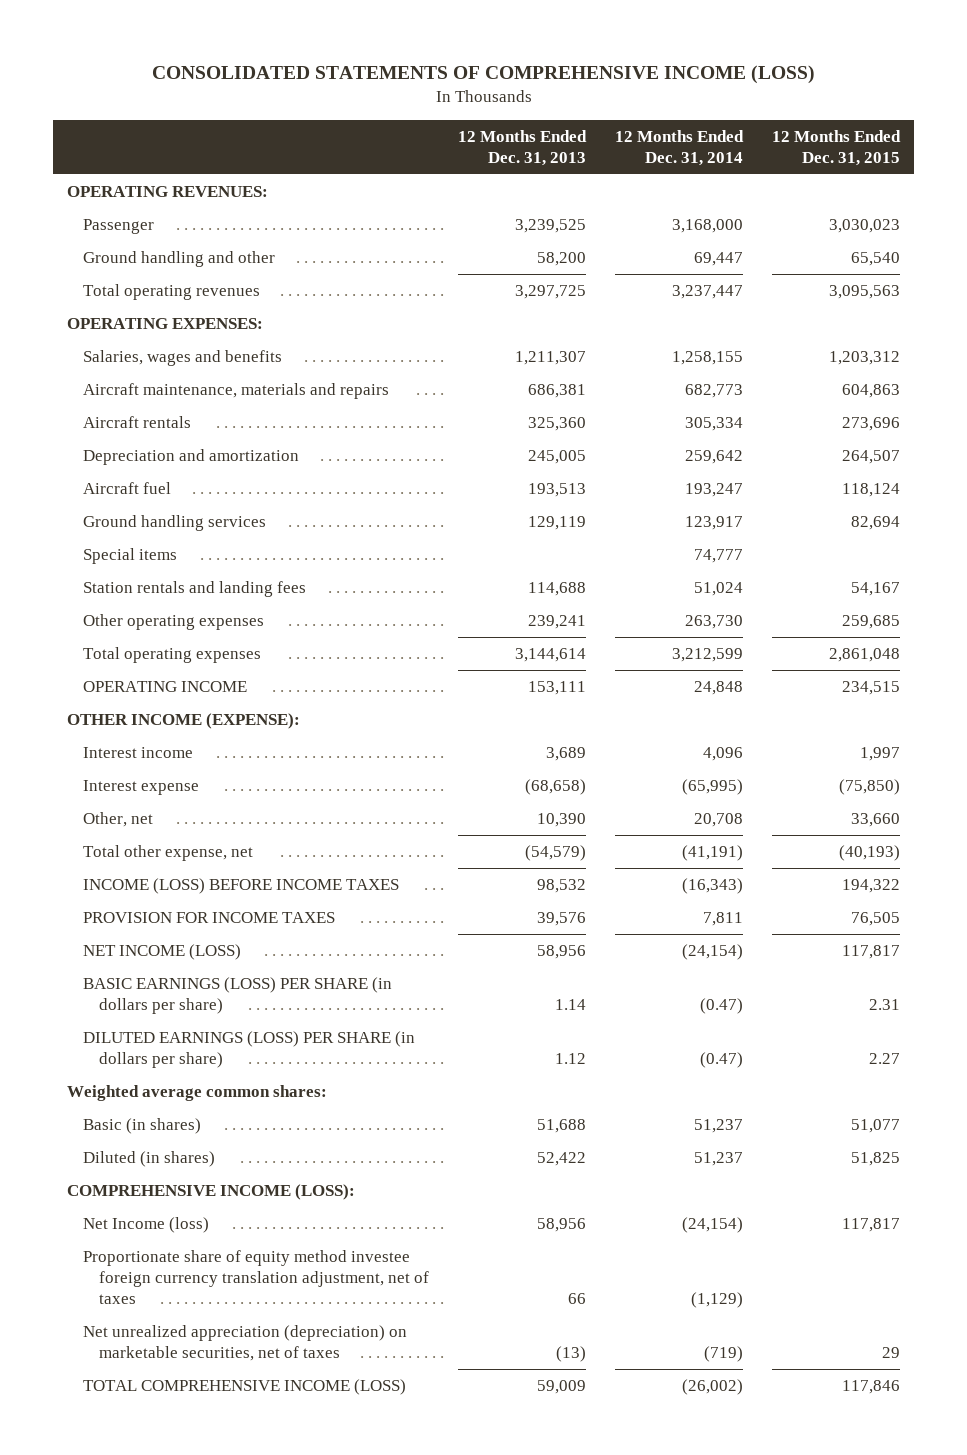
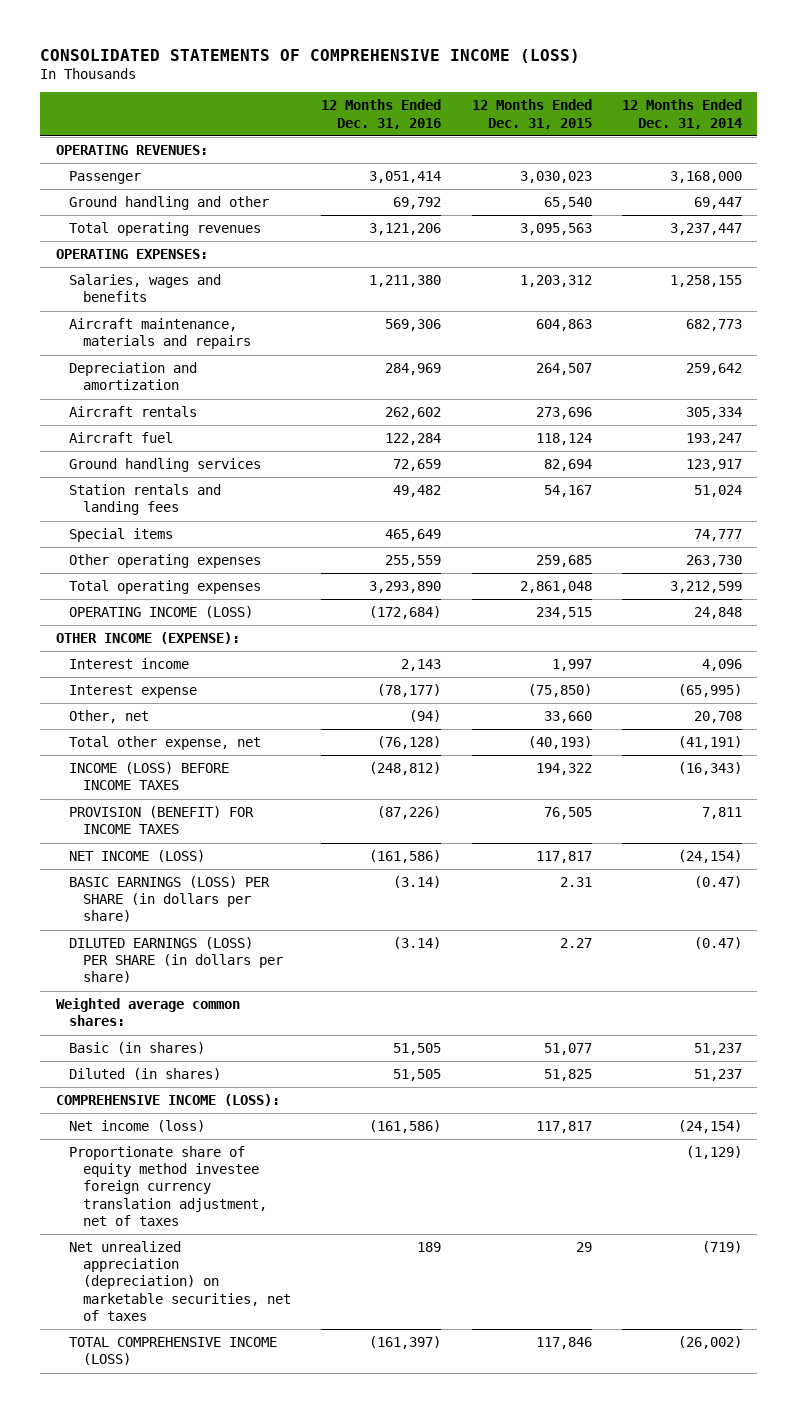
- | 12 Months Ended Dec. 31, 2013 | 12 Months Ended Dec. 31, 2014 | 12 Months Ended Dec. 31, 2015
+ | 12 Months Ended Dec. 31, 2016 | 12 Months Ended Dec. 31, 2015 | 12 Months Ended Dec. 31, 2014
moved down: Aircraft rentals | 262,602 | 273,696 | 305,334
moved down: Special items | 465,649 | | 74,777
- OPERATING INCOME | 153,111 | 24,848 | 234,515
+ OPERATING INCOME (LOSS) | (172,684) | 234,515 | 24,848
- PROVISION FOR INCOME TAXES | 39,576 | 7,811 | 76,505
+ PROVISION (BENEFIT) FOR INCOME TAXES | (87,226) | 76,505 | 7,811
- Net Income (loss) | 58,956 | (24,154) | 117,817
+ Net income (loss) | (161,586) | 117,817 | (24,154)

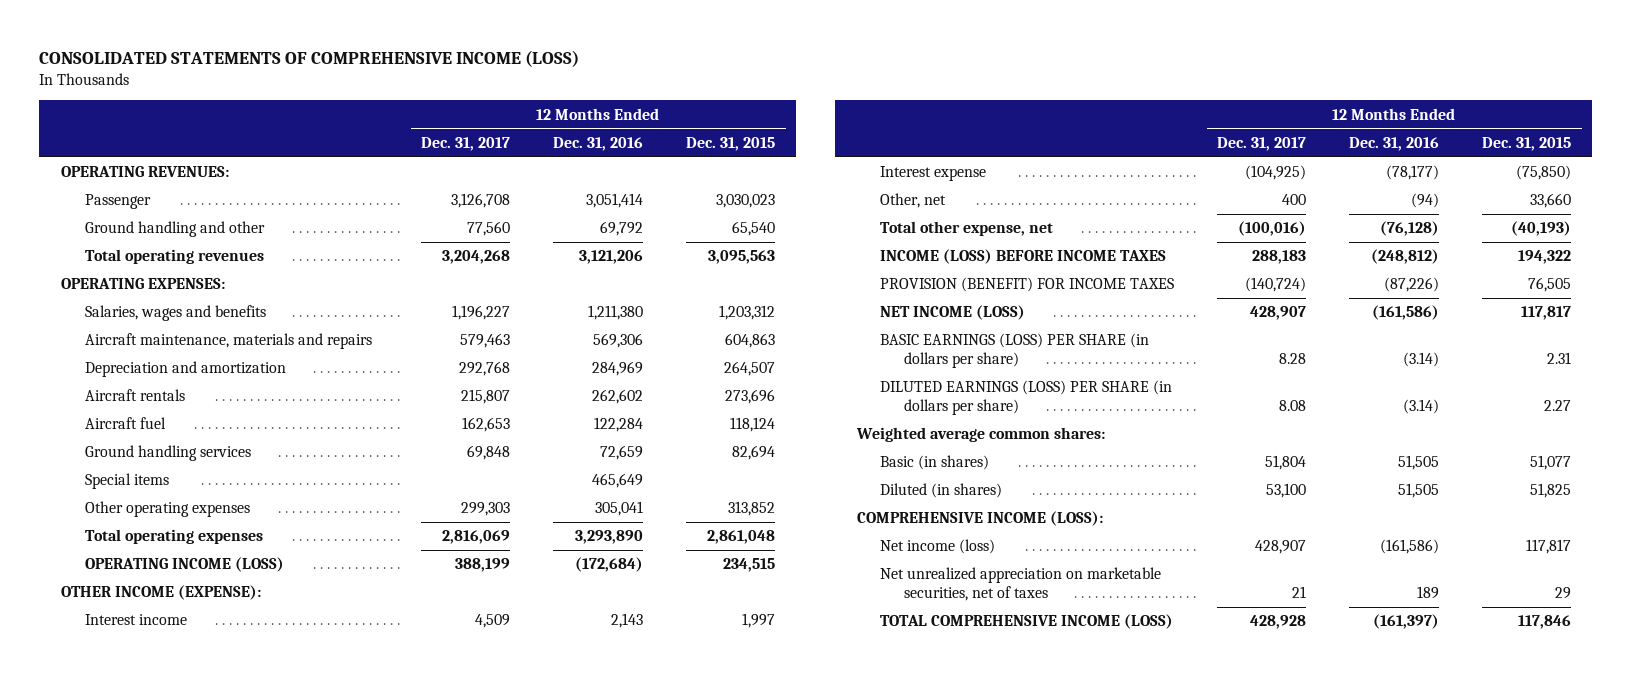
- | 12 Months Ended Dec. 31, 2016 | 12 Months Ended Dec. 31, 2015 | 12 Months Ended Dec. 31, 2014
+ | 12 Months Ended Dec. 31, 2017 | 12 Months Ended Dec. 31, 2016 | 12 Months Ended Dec. 31, 2015
- Station rentals and landing fees | 49,482 | 54,167 | 51,024
- Other operating expenses | 255,559 | 259,685 | 263,730
+ Other operating expenses | 299,303 | 305,041 | 313,852
- Proportionate share of equity method investee foreign currency translation adjustment, net of taxes | | | (1,129)
- Net unrealized appreciation (depreciation) on marketable securities, net of taxes | 189 | 29 | (719)
+ Net unrealized appreciation on marketable securities, net of taxes | 21 | 189 | 29

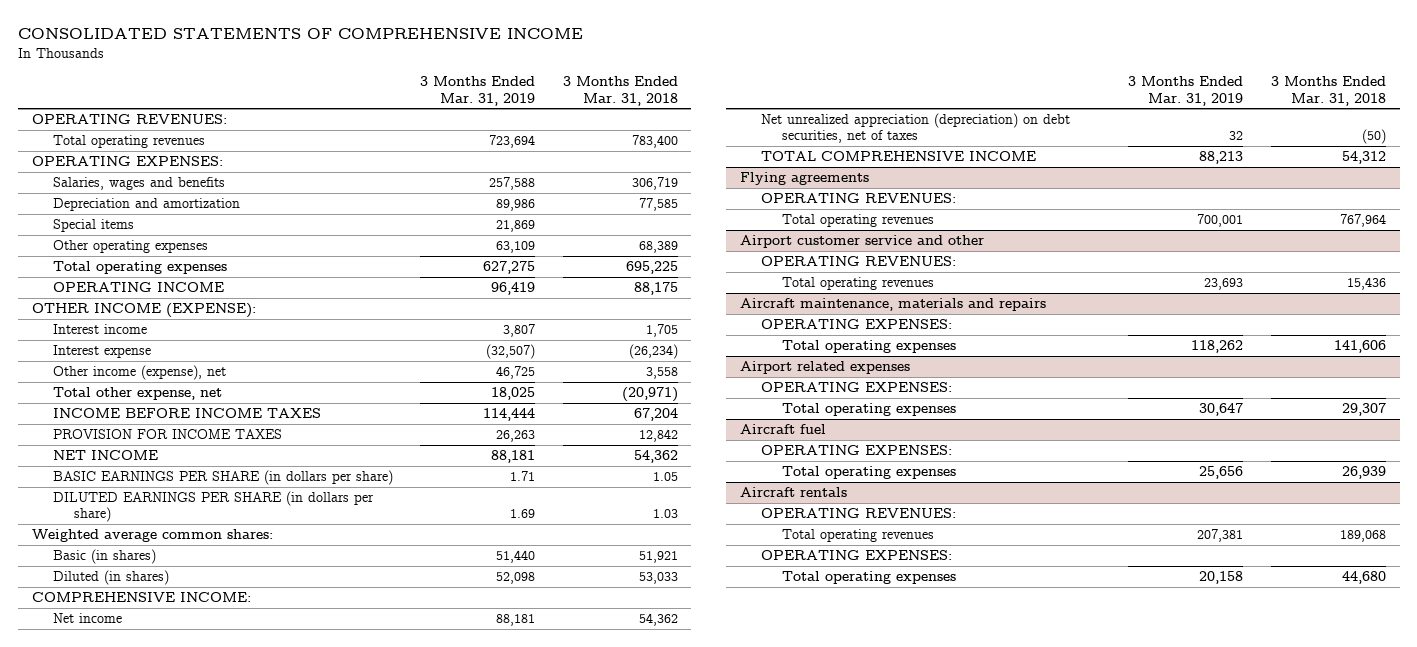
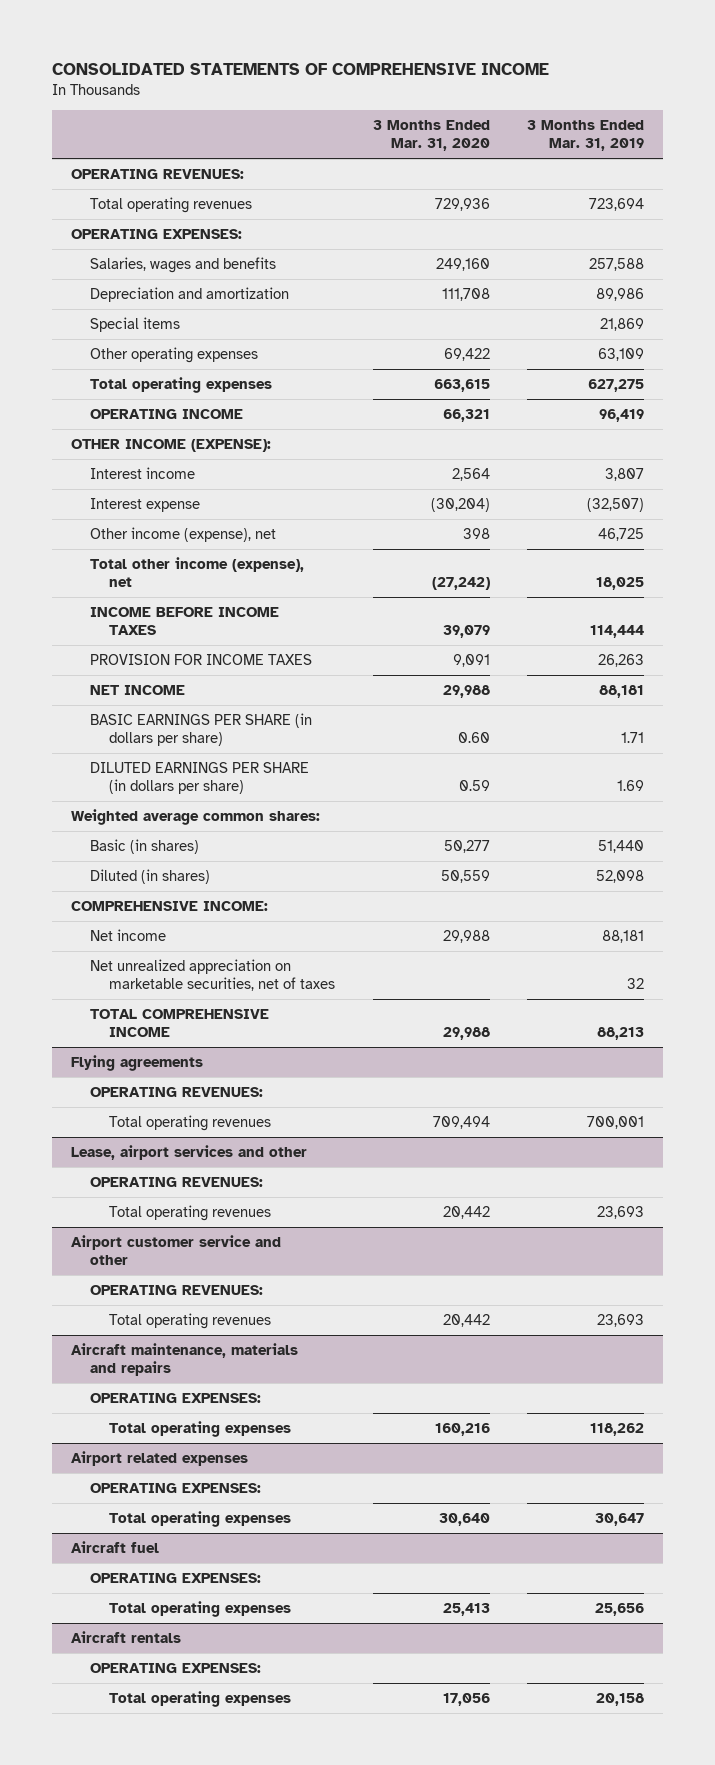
- | 3 Months Ended Mar. 31, 2019 | 3 Months Ended Mar. 31, 2018
+ | 3 Months Ended Mar. 31, 2020 | 3 Months Ended Mar. 31, 2019
- Total other expense, net | 18,025 | (20,971)
+ Total other income (expense), net | (27,242) | 18,025
- Net unrealized appreciation (depreciation) on debt securities, net of taxes | 32 | (50)
+ Net unrealized appreciation on marketable securities, net of taxes | | 32
+ Lease, airport services and other
+ OPERATING REVENUES:
+ Total operating revenues | 20,442 | 23,693
@ Aircraft rentals
- OPERATING REVENUES:
- Total operating revenues | 207,381 | 189,068

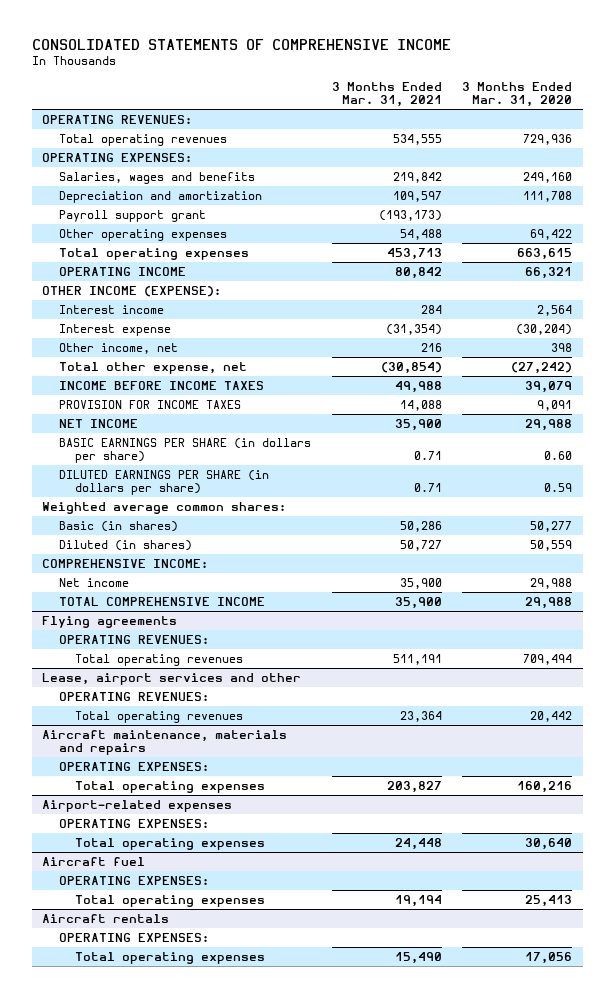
- | 3 Months Ended Mar. 31, 2020 | 3 Months Ended Mar. 31, 2019
+ | 3 Months Ended Mar. 31, 2021 | 3 Months Ended Mar. 31, 2020
- Special items | | 21,869
+ Payroll support grant | (193,173) |
- Other income (expense), net | 398 | 46,725
- Total other income (expense), net | (27,242) | 18,025
+ Other income, net | 216 | 398
+ Total other expense, net | (30,854) | (27,242)
- Net unrealized appreciation on marketable securities, net of taxes | | 32
- Airport customer service and other
- OPERATING REVENUES:
- Total operating revenues | 20,442 | 23,693
- Airport related expenses
+ Airport-related expenses

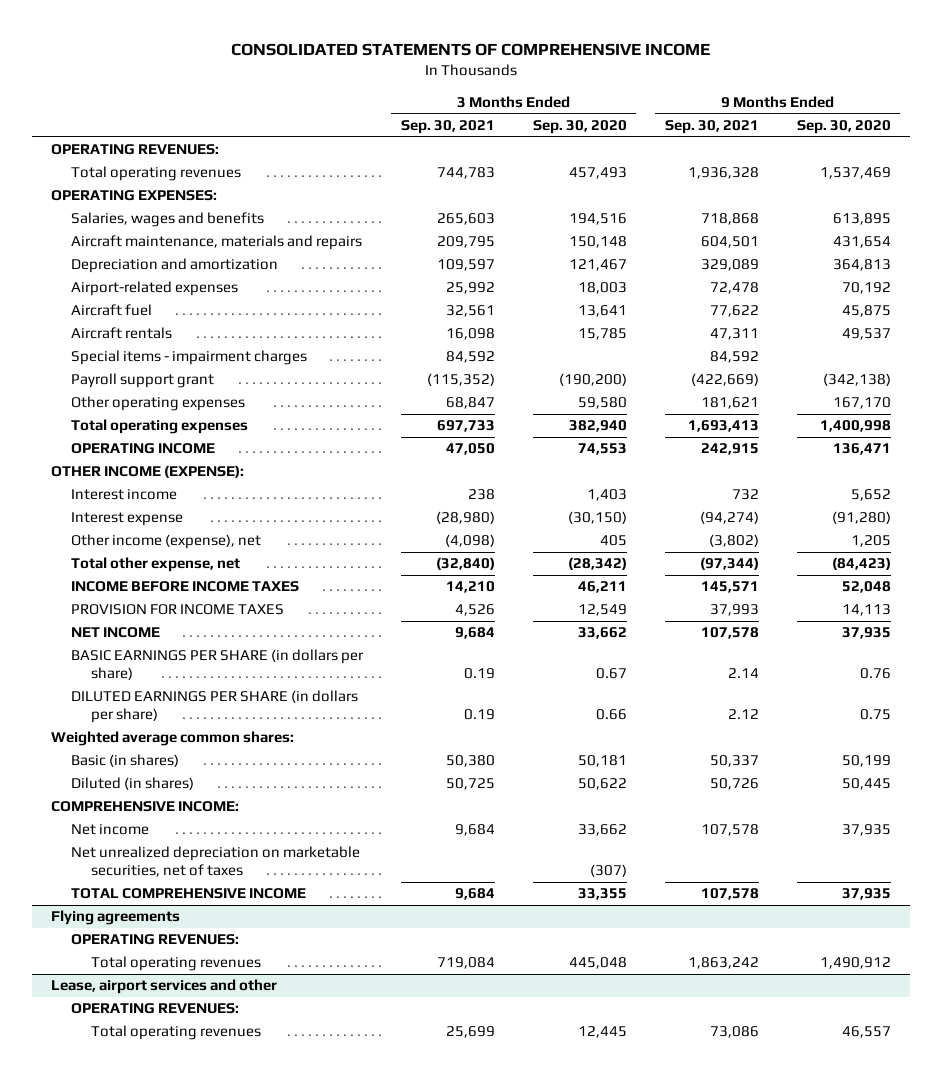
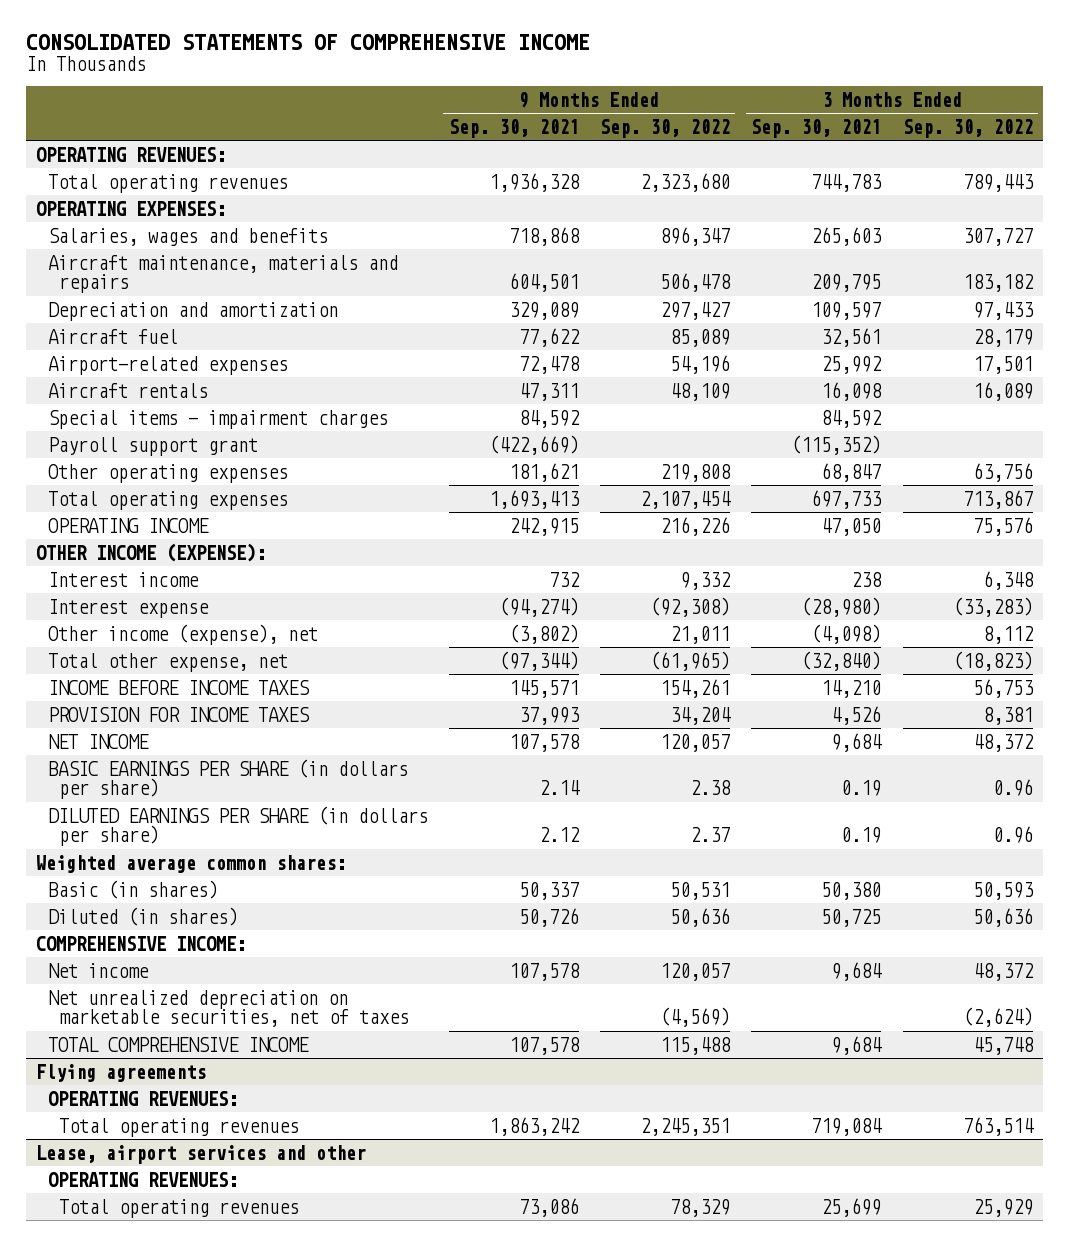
- | 3 Months Ended Sep. 30, 2021 | 3 Months Ended Sep. 30, 2020 | 9 Months Ended Sep. 30, 2021 | 9 Months Ended Sep. 30, 2020
+ | 9 Months Ended Sep. 30, 2021 | 9 Months Ended Sep. 30, 2022 | 3 Months Ended Sep. 30, 2021 | 3 Months Ended Sep. 30, 2022
moved down: Airport-related expenses | 72,478 | 54,196 | 25,992 | 17,501

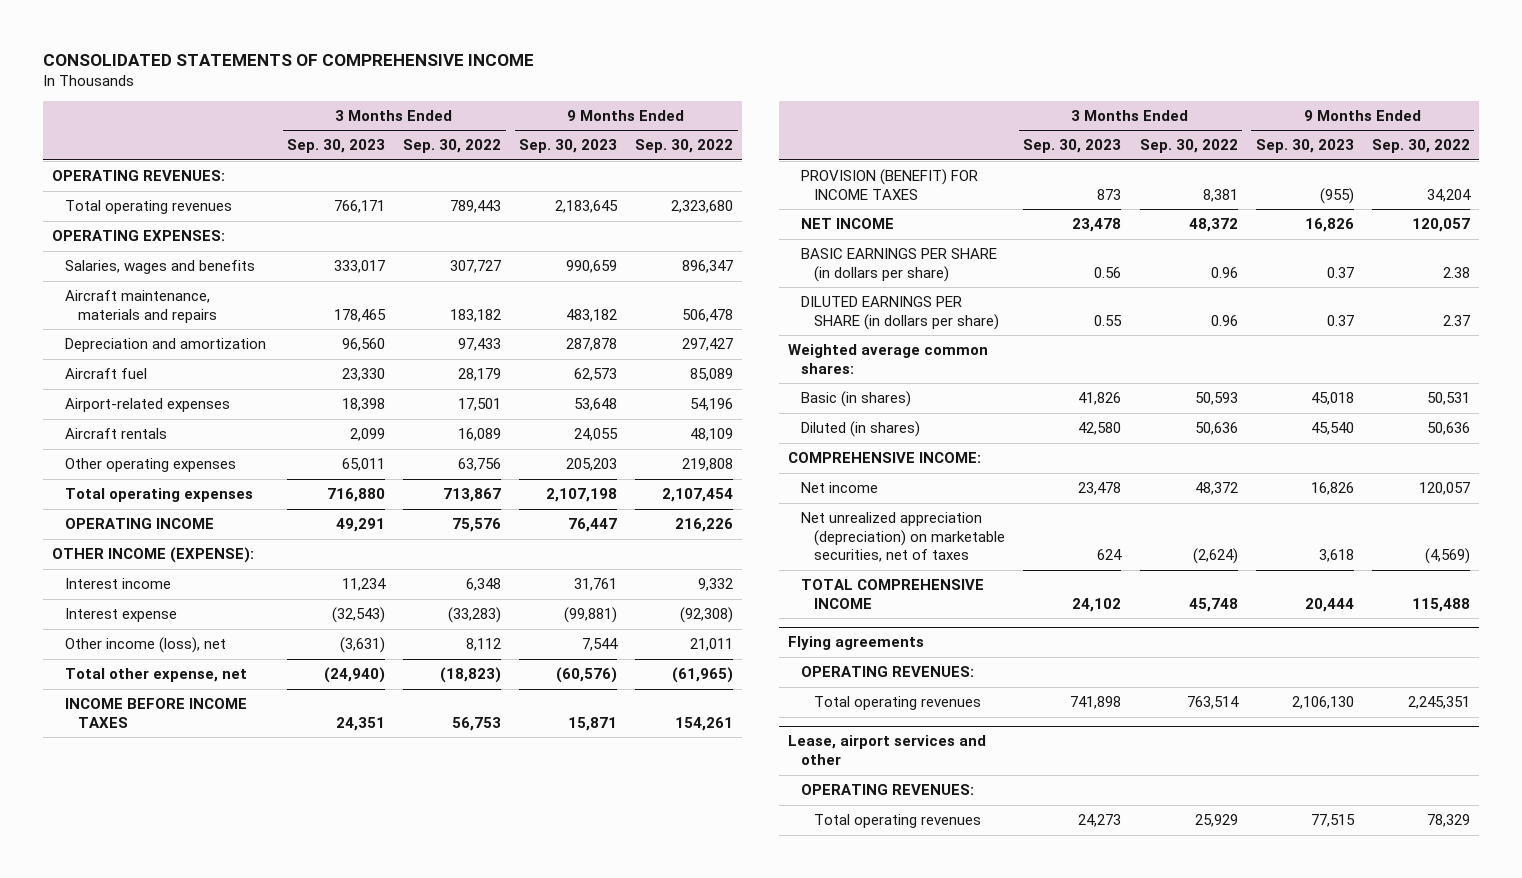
- | 9 Months Ended Sep. 30, 2021 | 9 Months Ended Sep. 30, 2022 | 3 Months Ended Sep. 30, 2021 | 3 Months Ended Sep. 30, 2022
+ | 3 Months Ended Sep. 30, 2023 | 3 Months Ended Sep. 30, 2022 | 9 Months Ended Sep. 30, 2023 | 9 Months Ended Sep. 30, 2022
- Special items - impairment charges | 84,592 | | 84,592 |
- Payroll support grant | (422,669) | | (115,352) |
- Other income (expense), net | (3,802) | 21,011 | (4,098) | 8,112
+ Other income (loss), net | (3,631) | 8,112 | 7,544 | 21,011
- PROVISION FOR INCOME TAXES | 37,993 | 34,204 | 4,526 | 8,381
+ PROVISION (BENEFIT) FOR INCOME TAXES | 873 | 8,381 | (955) | 34,204
- Net unrealized depreciation on marketable securities, net of taxes | | (4,569) | | (2,624)
+ Net unrealized appreciation (depreciation) on marketable securities, net of taxes | 624 | (2,624) | 3,618 | (4,569)

